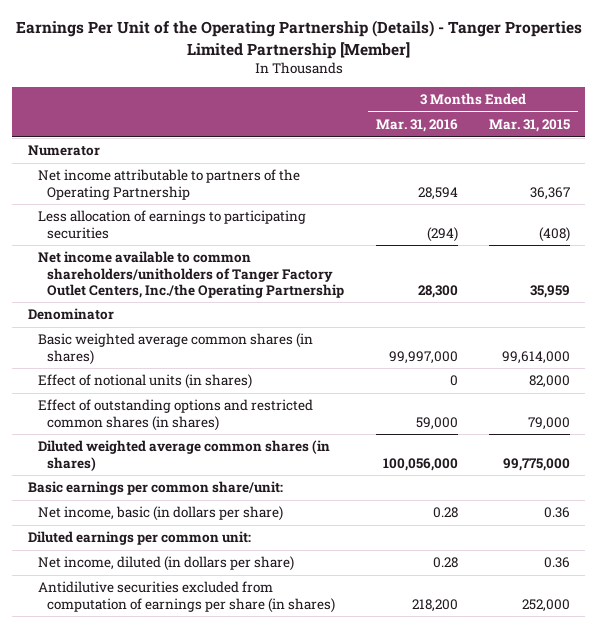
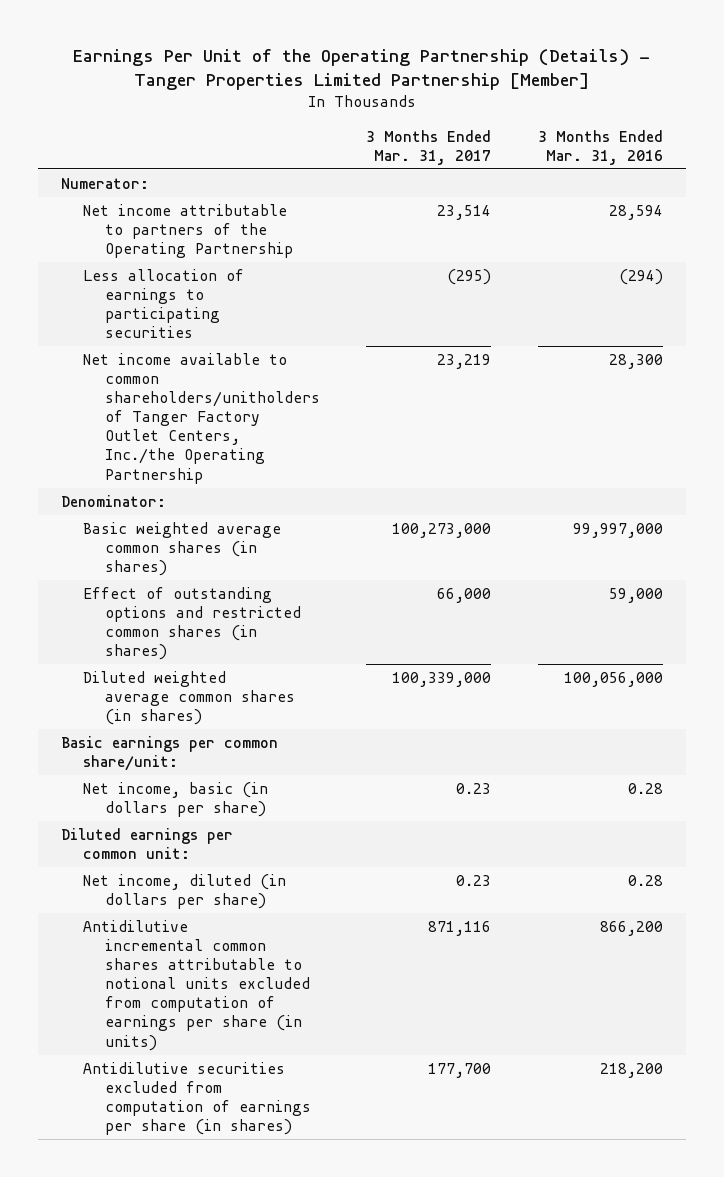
- | 3 Months Ended Mar. 31, 2016 | 3 Months Ended Mar. 31, 2015
+ | 3 Months Ended Mar. 31, 2017 | 3 Months Ended Mar. 31, 2016
- Numerator
+ Numerator:
- Denominator
+ Denominator:
- Effect of notional units (in shares) | 0 | 82,000
+ Antidilutive incremental common shares attributable to notional units excluded from computation of earnings per share (in units) | 871,116 | 866,200

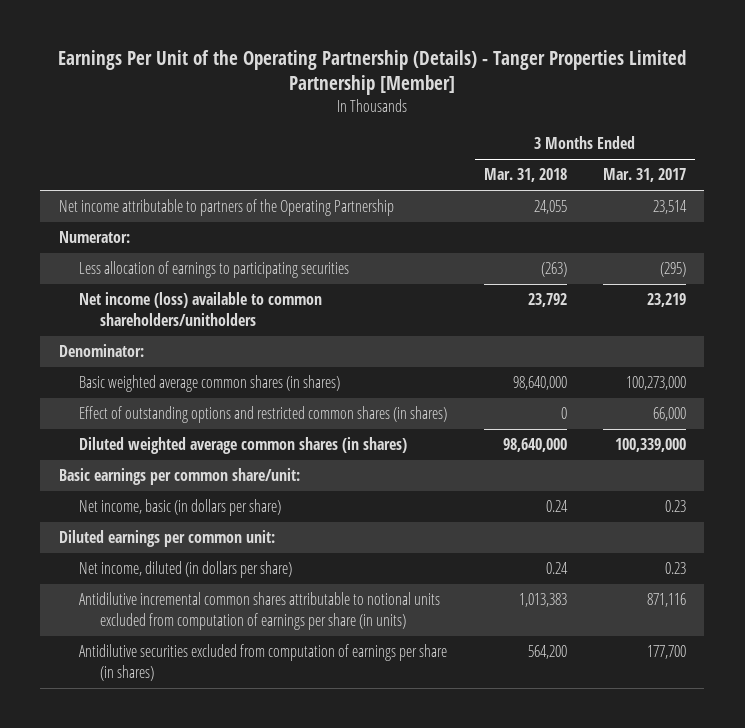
- | 3 Months Ended Mar. 31, 2017 | 3 Months Ended Mar. 31, 2016
+ | 3 Months Ended Mar. 31, 2018 | 3 Months Ended Mar. 31, 2017
moved down: Numerator:
- Net income available to common shareholders/unitholders of Tanger Factory Outlet Centers, Inc./the Operating Partnership | 23,219 | 28,300
+ Net income (loss) available to common shareholders/unitholders | 23,792 | 23,219

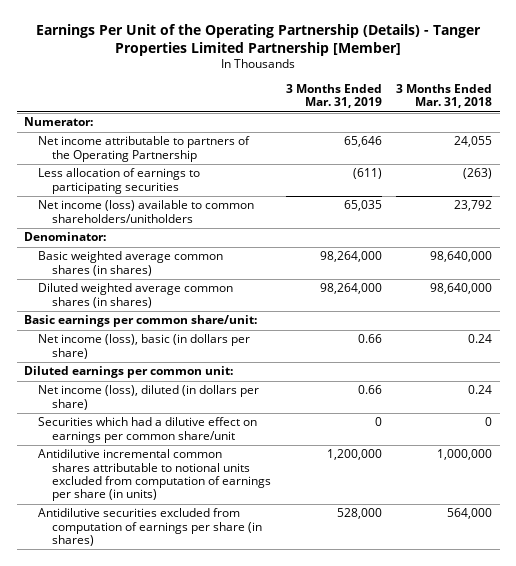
- | 3 Months Ended Mar. 31, 2018 | 3 Months Ended Mar. 31, 2017
+ | 3 Months Ended Mar. 31, 2019 | 3 Months Ended Mar. 31, 2018
moved down: Net income attributable to partners of the Operating Partnership | 65,646 | 24,055
- Effect of outstanding options and restricted common shares (in shares) | 0 | 66,000
- Net income, basic (in dollars per share) | 0.24 | 0.23
+ Net income (loss), basic (in dollars per share) | 0.66 | 0.24
- Net income, diluted (in dollars per share) | 0.24 | 0.23
- Antidilutive incremental common shares attributable to notional units excluded from computation of earnings per share (in units) | 1,013,383 | 871,116
- Antidilutive securities excluded from computation of earnings per share (in shares) | 564,200 | 177,700
+ Net income (loss), diluted (in dollars per share) | 0.66 | 0.24
+ Securities which had a dilutive effect on earnings per common share/unit | 0 | 0
+ Antidilutive incremental common shares attributable to notional units excluded from computation of earnings per share (in units) | 1,200,000 | 1,000,000
+ Antidilutive securities excluded from computation of earnings per share (in shares) | 528,000 | 564,000

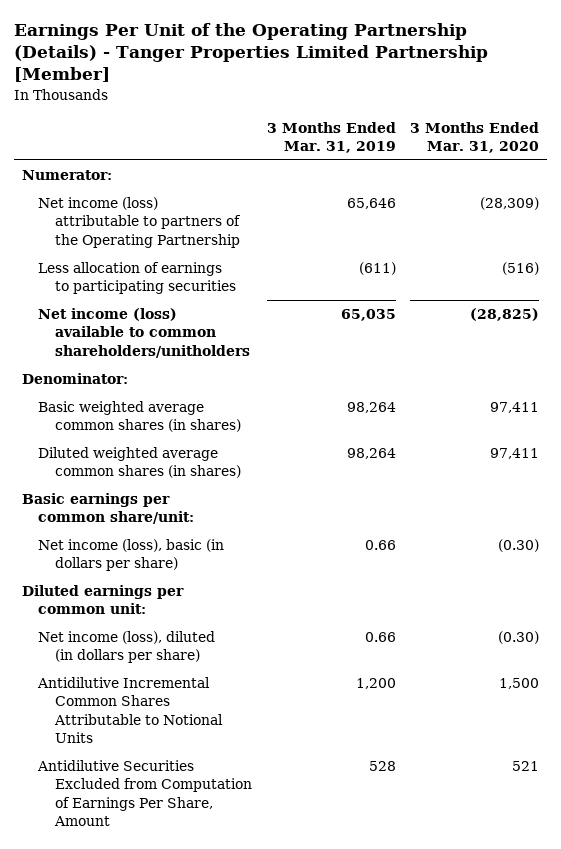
- | 3 Months Ended Mar. 31, 2019 | 3 Months Ended Mar. 31, 2018
+ | 3 Months Ended Mar. 31, 2019 | 3 Months Ended Mar. 31, 2020
- Net income attributable to partners of the Operating Partnership | 65,646 | 24,055
+ Net income (loss) attributable to partners of the Operating Partnership | 65,646 | (28,309)
- Basic weighted average common shares (in shares) | 98,264,000 | 98,640,000
- Diluted weighted average common shares (in shares) | 98,264,000 | 98,640,000
+ Basic weighted average common shares (in shares) | 98,264 | 97,411
+ Diluted weighted average common shares (in shares) | 98,264 | 97,411
- Securities which had a dilutive effect on earnings per common share/unit | 0 | 0
- Antidilutive incremental common shares attributable to notional units excluded from computation of earnings per share (in units) | 1,200,000 | 1,000,000
- Antidilutive securities excluded from computation of earnings per share (in shares) | 528,000 | 564,000
+ Antidilutive Incremental Common Shares Attributable to Notional Units | 1,200 | 1,500
+ Antidilutive Securities Excluded from Computation of Earnings Per Share, Amount | 528 | 521

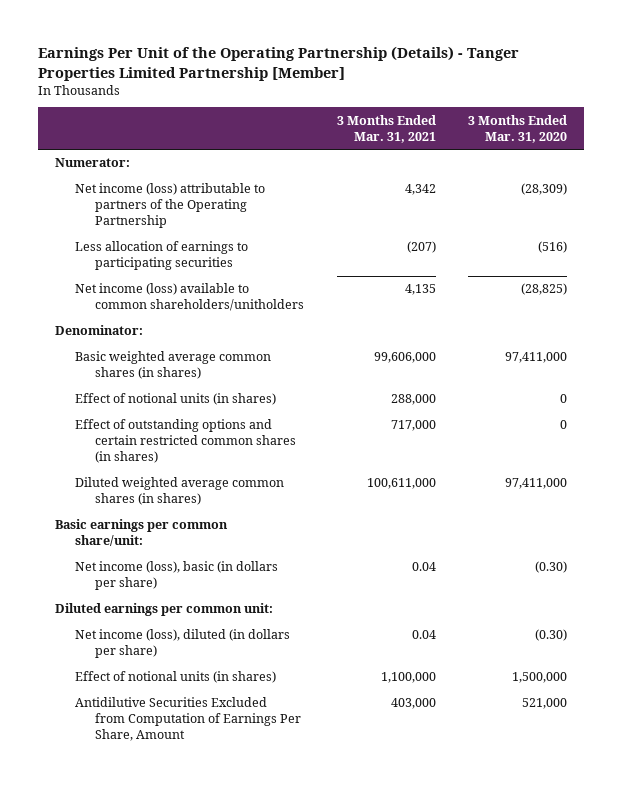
- | 3 Months Ended Mar. 31, 2019 | 3 Months Ended Mar. 31, 2020
+ | 3 Months Ended Mar. 31, 2021 | 3 Months Ended Mar. 31, 2020
- Basic weighted average common shares (in shares) | 98,264 | 97,411
- Diluted weighted average common shares (in shares) | 98,264 | 97,411
+ Basic weighted average common shares (in shares) | 99,606,000 | 97,411,000
+ Effect of notional units (in shares) | 288,000 | 0
+ Effect of outstanding options and certain restricted common shares (in shares) | 717,000 | 0
+ Diluted weighted average common shares (in shares) | 100,611,000 | 97,411,000
- Antidilutive Incremental Common Shares Attributable to Notional Units | 1,200 | 1,500
- Antidilutive Securities Excluded from Computation of Earnings Per Share, Amount | 528 | 521
+ Effect of notional units (in shares) | 1,100,000 | 1,500,000
+ Antidilutive Securities Excluded from Computation of Earnings Per Share, Amount | 403,000 | 521,000

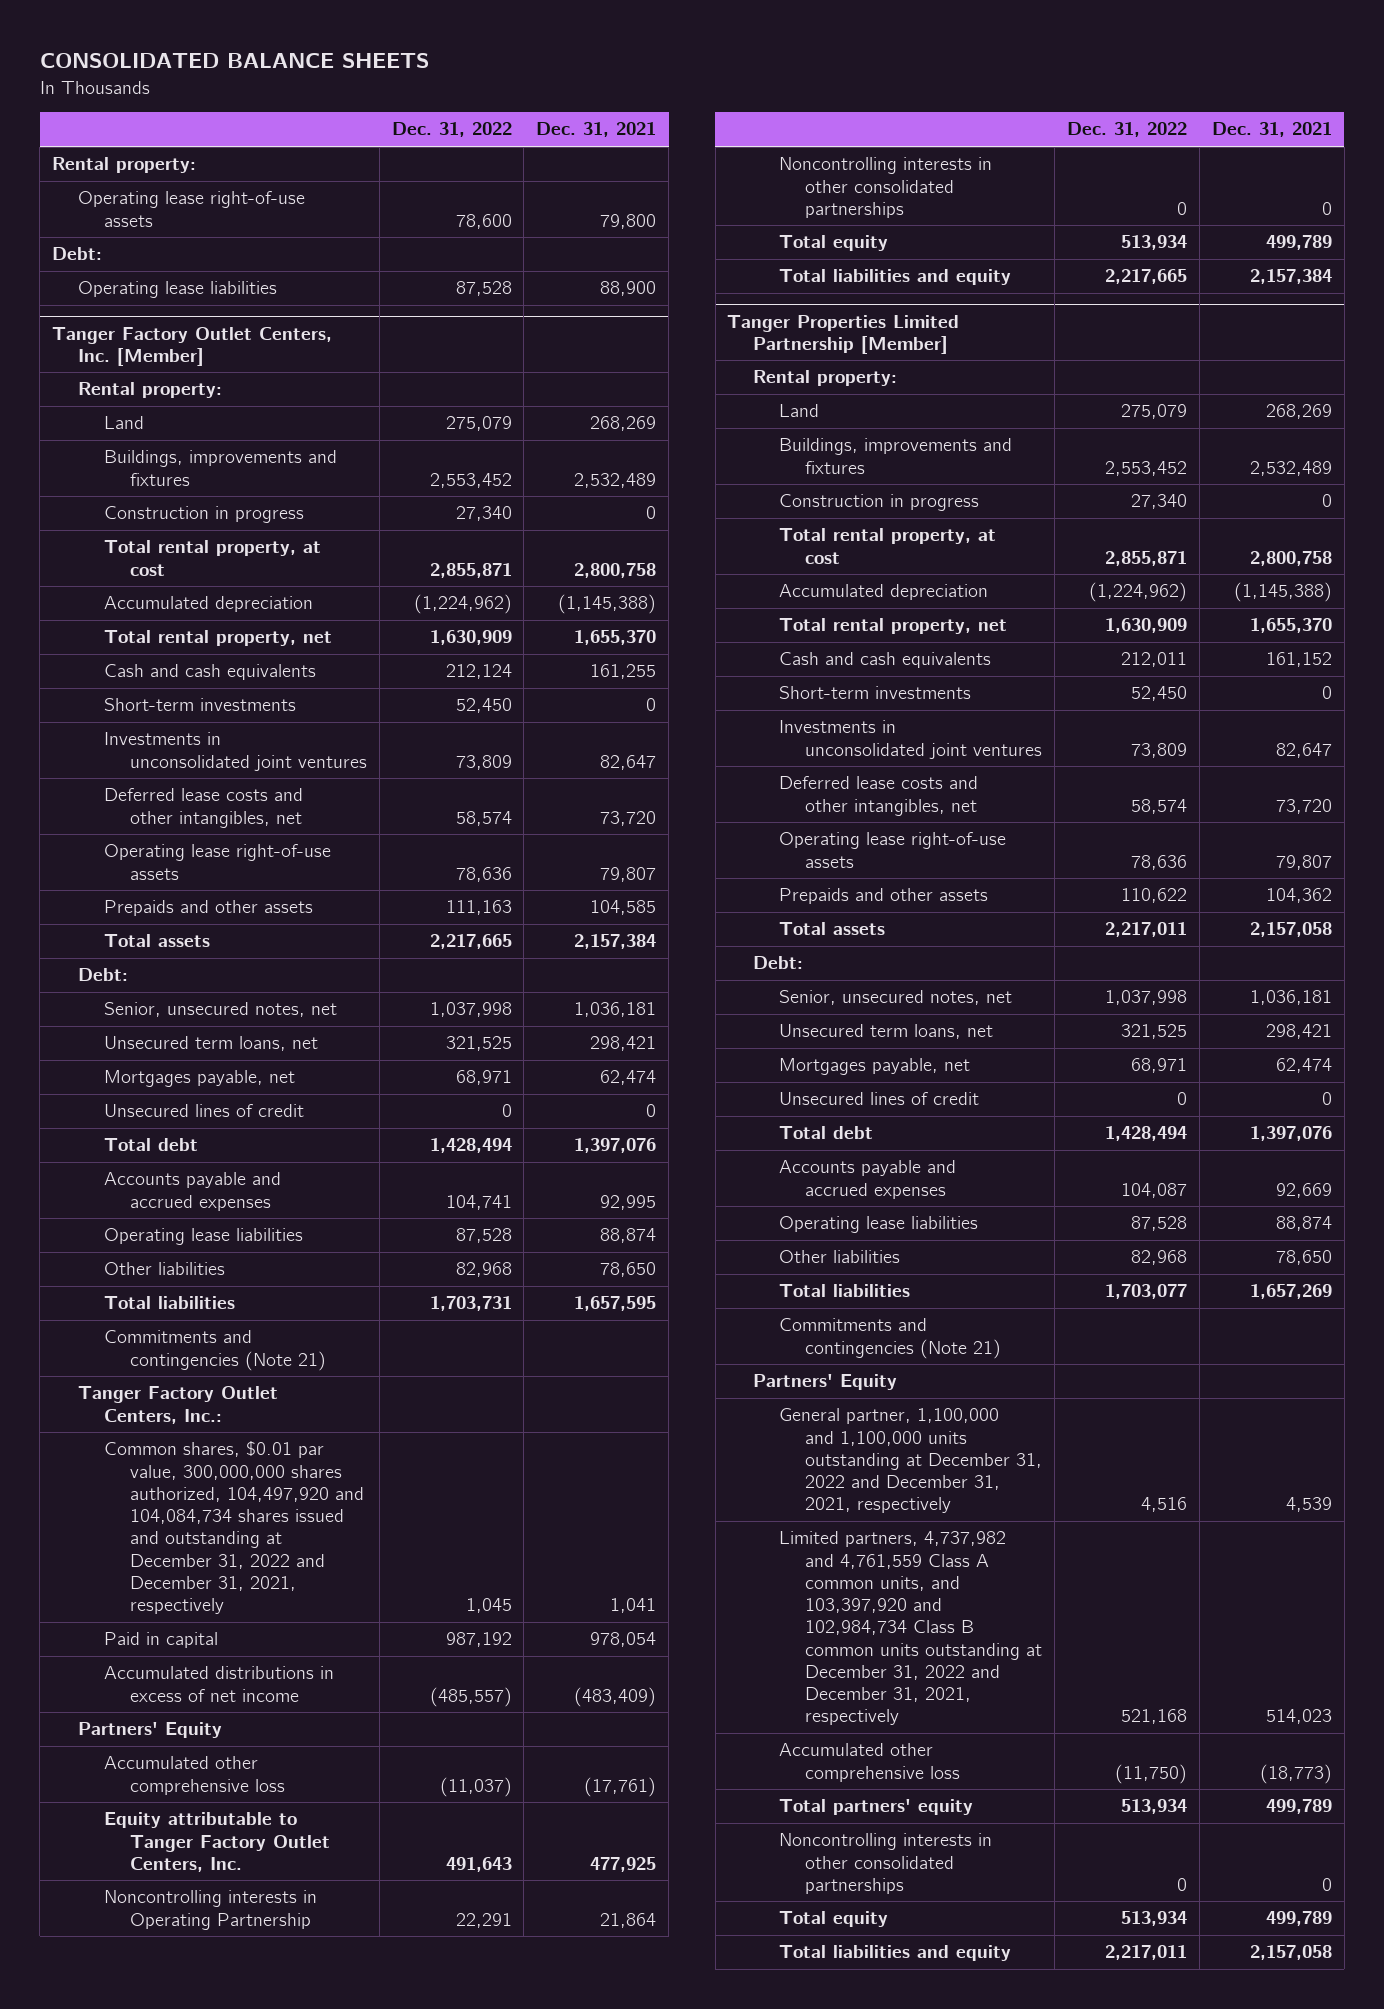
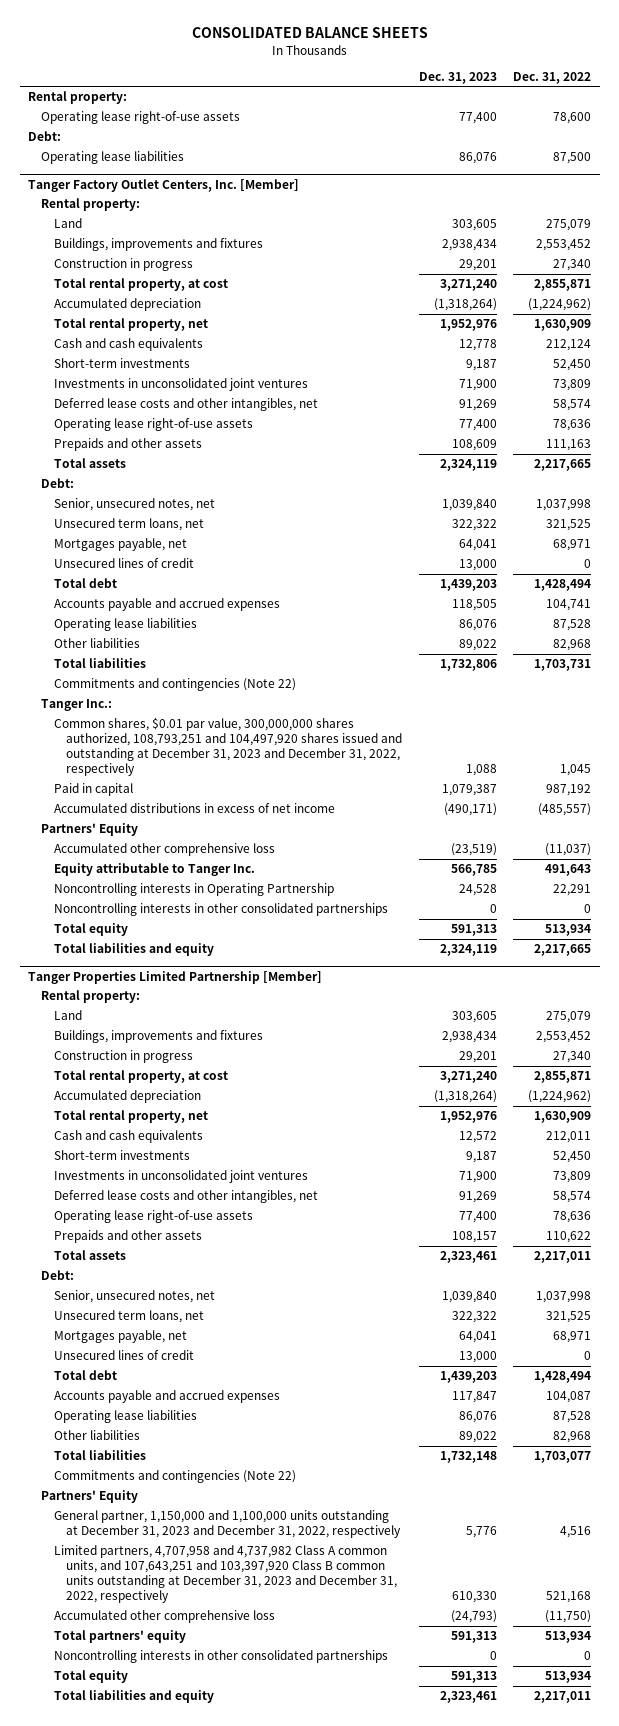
- | Dec. 31, 2022 | Dec. 31, 2021
+ | Dec. 31, 2023 | Dec. 31, 2022
- Operating lease liabilities | 87,528 | 88,900
+ Operating lease liabilities | 86,076 | 87,500
@ Tanger Factory Outlet Centers, Inc. [Member]
- Commitments and contingencies (Note 21)
- Tanger Factory Outlet Centers, Inc.:
- Common shares, $0.01 par value, 300,000,000 shares authorized, 104,497,920 and 104,084,734 shares issued and outstanding at December 31, 2022 and December 31, 2021, respectively | 1,045 | 1,041
+ Commitments and contingencies (Note 22)
+ Tanger Inc.:
+ Common shares, $0.01 par value, 300,000,000 shares authorized, 108,793,251 and 104,497,920 shares issued and outstanding at December 31, 2023 and December 31, 2022, respectively | 1,088 | 1,045
- Equity attributable to Tanger Factory Outlet Centers, Inc. | 491,643 | 477,925
+ Equity attributable to Tanger Inc. | 566,785 | 491,643
@ Tanger Properties Limited Partnership [Member]
- Commitments and contingencies (Note 21)
+ Commitments and contingencies (Note 22)
- General partner, 1,100,000 and 1,100,000 units outstanding at December 31, 2022 and December 31, 2021, respectively | 4,516 | 4,539
- Limited partners, 4,737,982 and 4,761,559 Class A common units, and 103,397,920 and 102,984,734 Class B common units outstanding at December 31, 2022 and December 31, 2021, respectively | 521,168 | 514,023
+ General partner, 1,150,000 and 1,100,000 units outstanding at December 31, 2023 and December 31, 2022, respectively | 5,776 | 4,516
+ Limited partners, 4,707,958 and 4,737,982 Class A common units, and 107,643,251 and 103,397,920 Class B common units outstanding at December 31, 2023 and December 31, 2022, respectively | 610,330 | 521,168

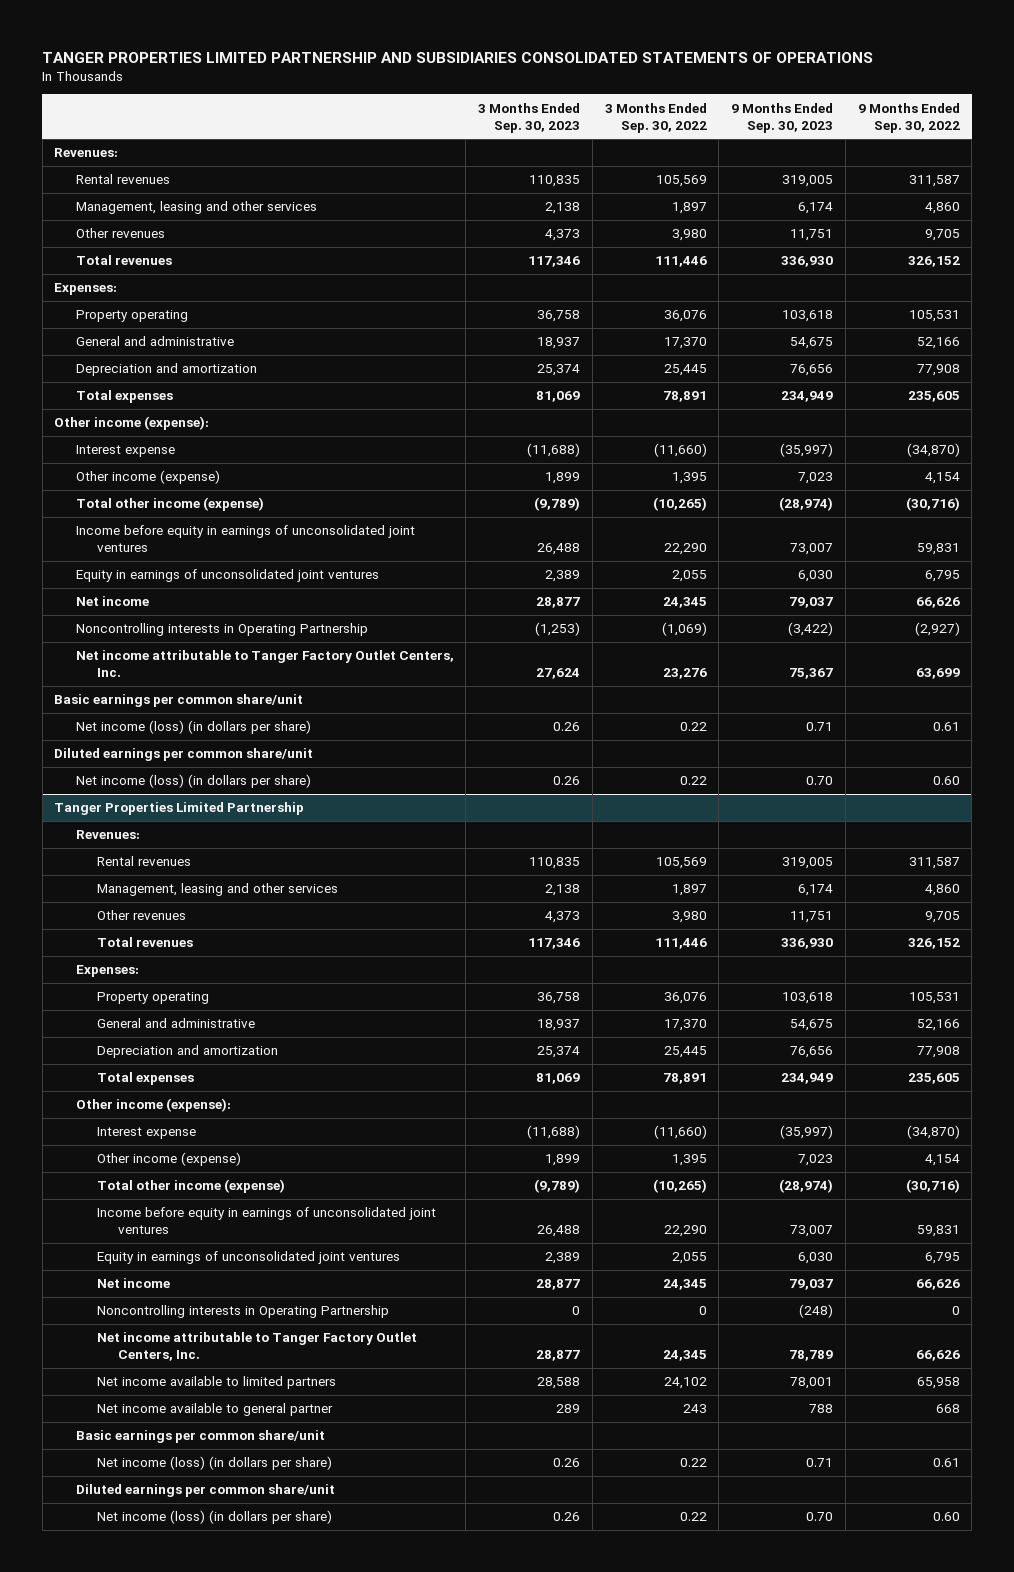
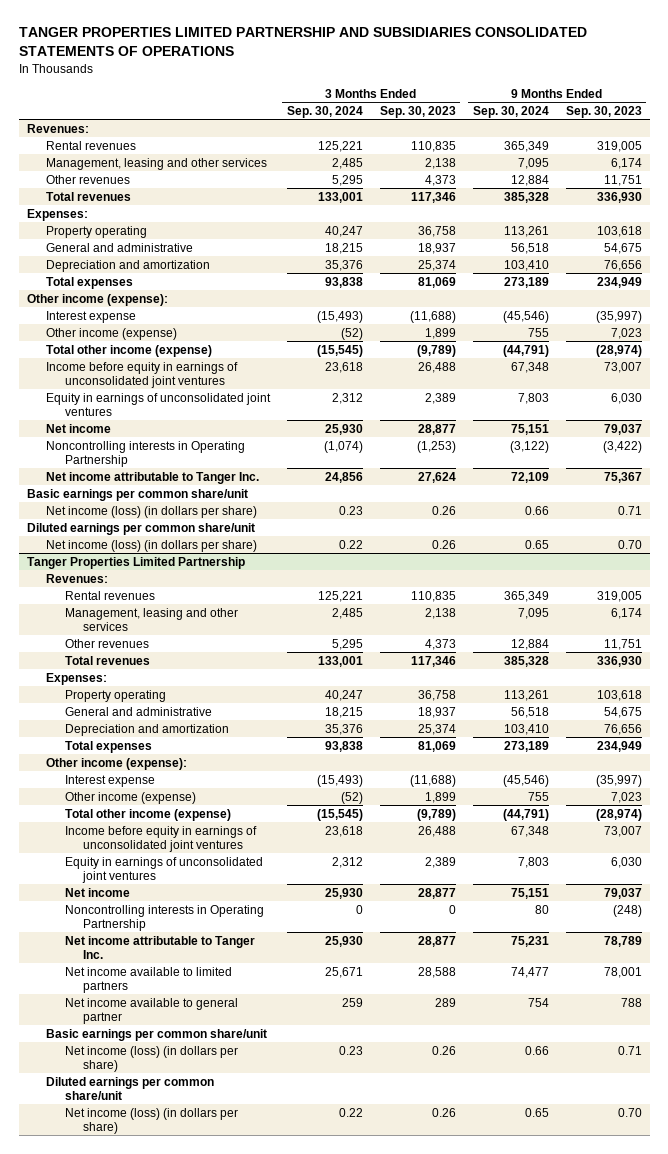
- | 3 Months Ended Sep. 30, 2023 | 3 Months Ended Sep. 30, 2022 | 9 Months Ended Sep. 30, 2023 | 9 Months Ended Sep. 30, 2022
+ | 3 Months Ended Sep. 30, 2024 | 3 Months Ended Sep. 30, 2023 | 9 Months Ended Sep. 30, 2024 | 9 Months Ended Sep. 30, 2023
- Net income attributable to Tanger Factory Outlet Centers, Inc. | 27,624 | 23,276 | 75,367 | 63,699
+ Net income attributable to Tanger Inc. | 24,856 | 27,624 | 72,109 | 75,367
@ Tanger Properties Limited Partnership
- Net income attributable to Tanger Factory Outlet Centers, Inc. | 28,877 | 24,345 | 78,789 | 66,626
+ Net income attributable to Tanger Inc. | 25,930 | 28,877 | 75,231 | 78,789

